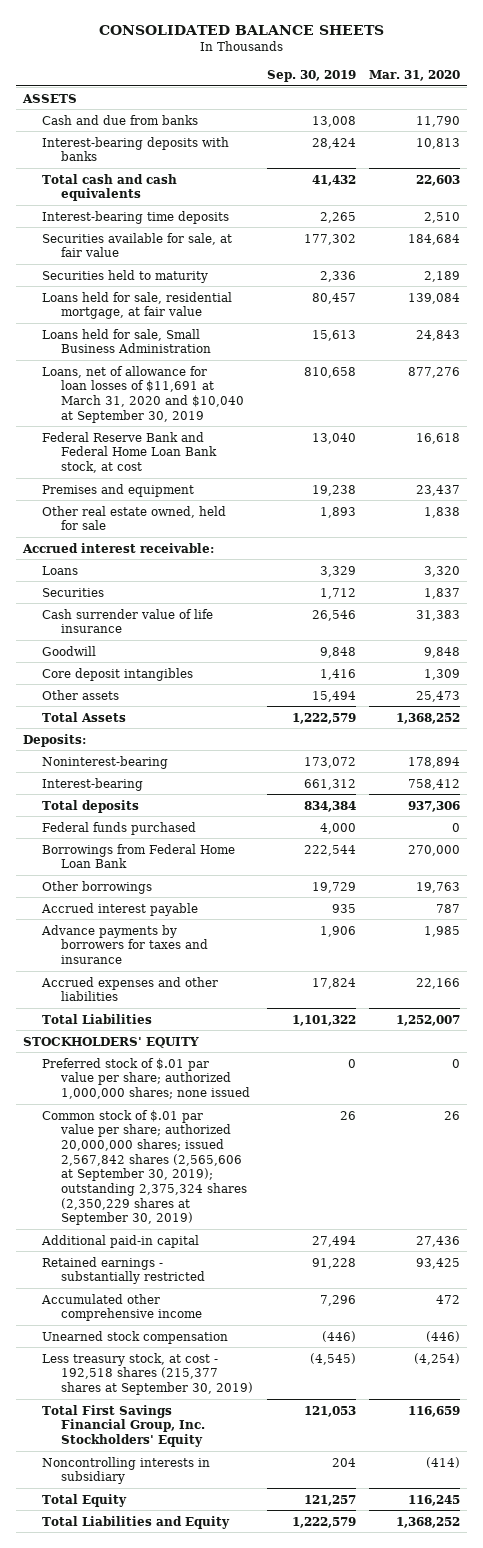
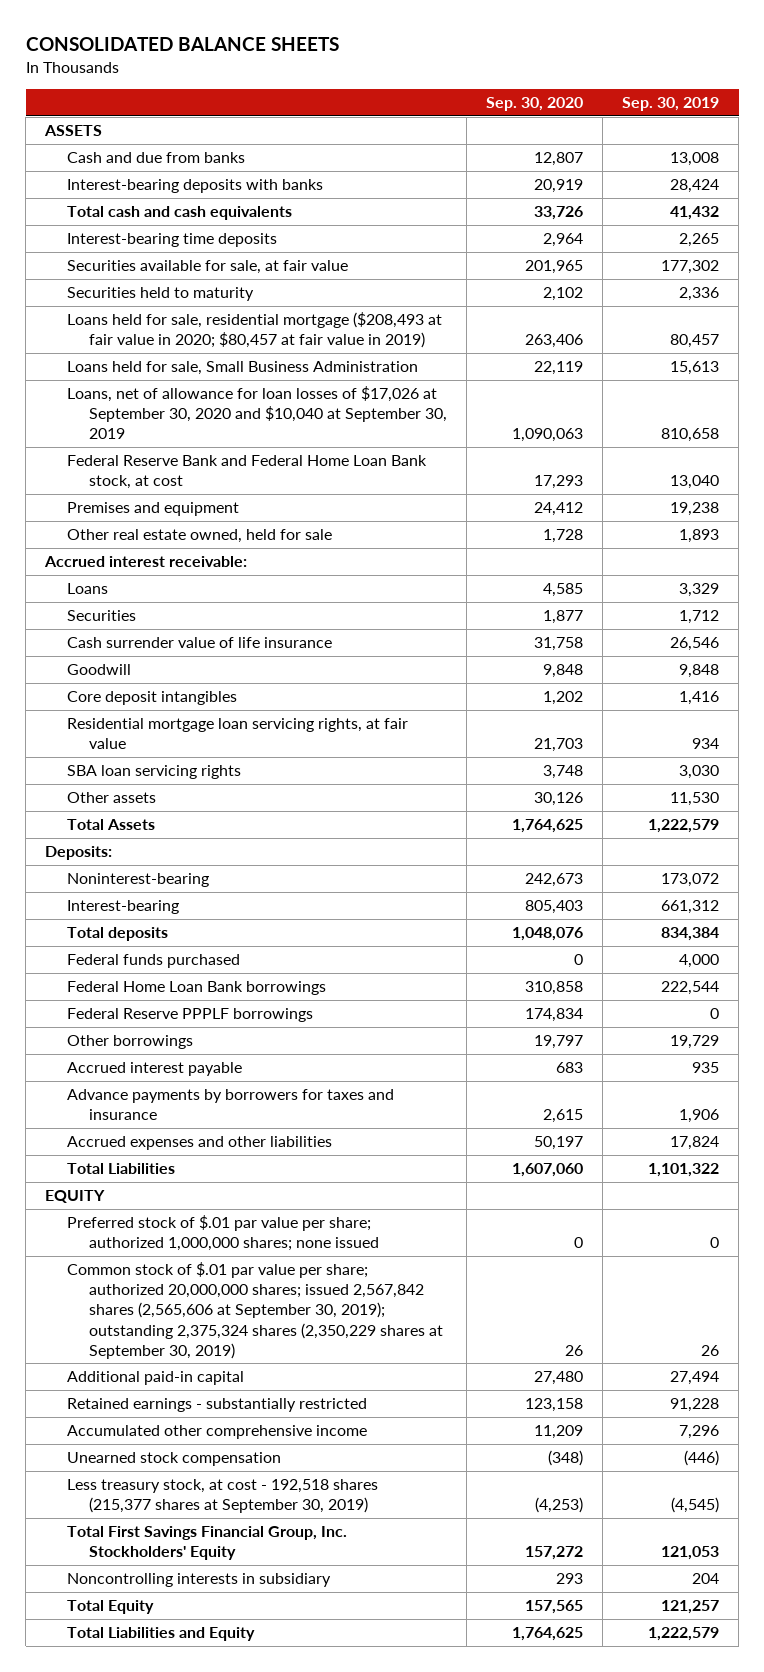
- | Sep. 30, 2019 | Mar. 31, 2020
+ | Sep. 30, 2020 | Sep. 30, 2019
- Loans held for sale, residential mortgage, at fair value | 80,457 | 139,084
+ Loans held for sale, residential mortgage ($208,493 at fair value in 2020; $80,457 at fair value in 2019) | 263,406 | 80,457
- Loans, net of allowance for loan losses of $11,691 at March 31, 2020 and $10,040 at September 30, 2019 | 810,658 | 877,276
+ Loans, net of allowance for loan losses of $17,026 at September 30, 2020 and $10,040 at September 30, 2019 | 1,090,063 | 810,658
- Other assets | 15,494 | 25,473
+ Residential mortgage loan servicing rights, at fair value | 21,703 | 934
+ SBA loan servicing rights | 3,748 | 3,030
+ Other assets | 30,126 | 11,530
- Borrowings from Federal Home Loan Bank | 222,544 | 270,000
+ Federal Home Loan Bank borrowings | 310,858 | 222,544
+ Federal Reserve PPPLF borrowings | 174,834 | 0
- STOCKHOLDERS' EQUITY
+ EQUITY

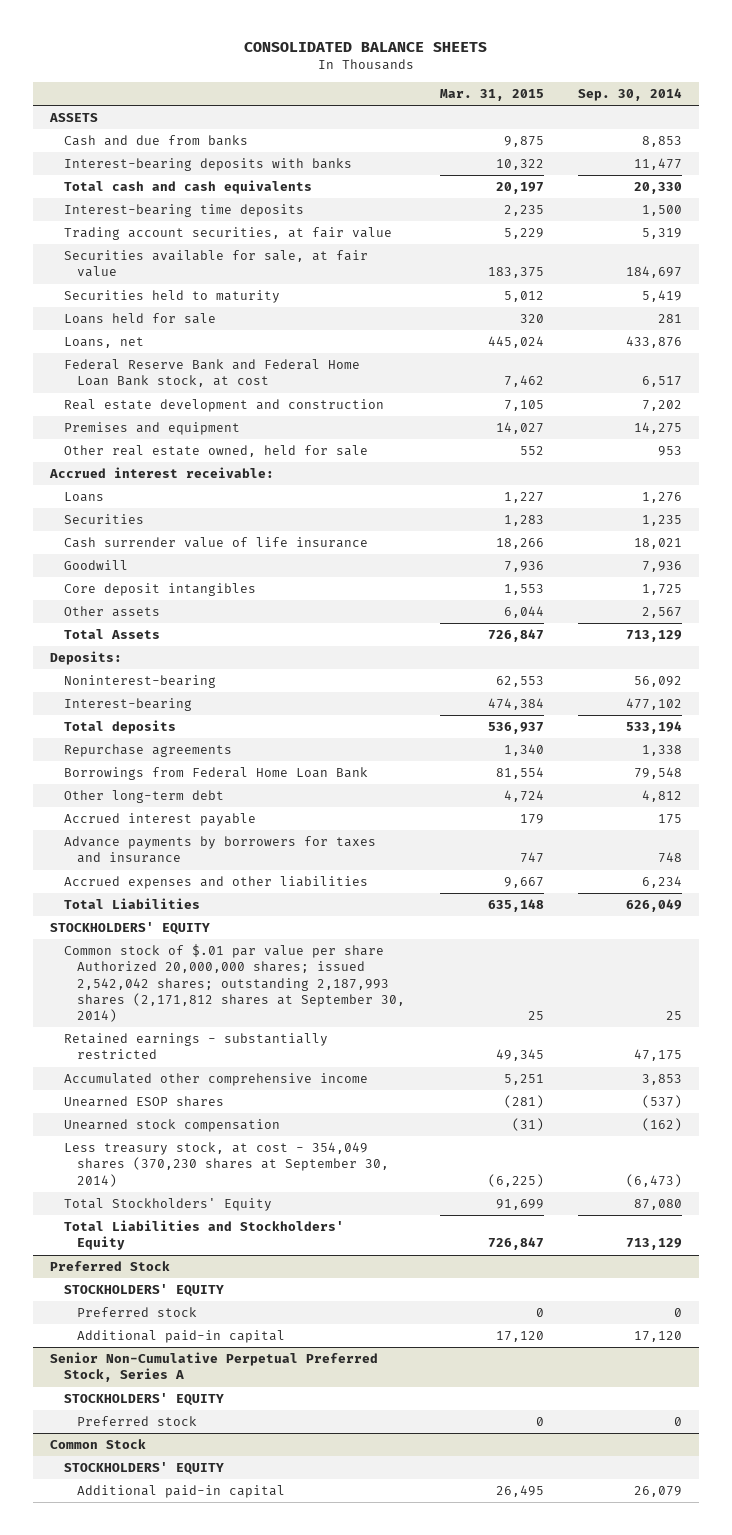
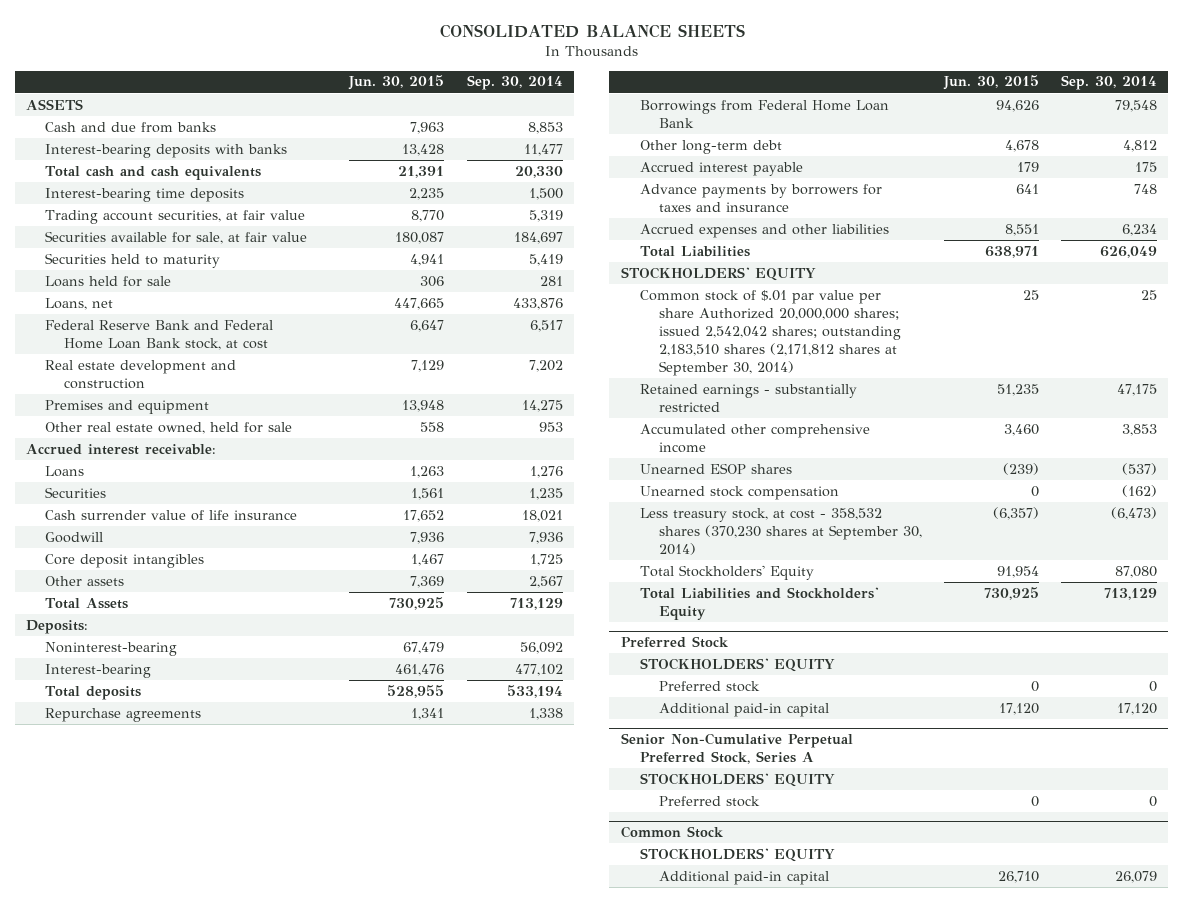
- | Mar. 31, 2015 | Sep. 30, 2014
+ | Jun. 30, 2015 | Sep. 30, 2014
- Common stock of $.01 par value per share Authorized 20,000,000 shares; issued 2,542,042 shares; outstanding 2,187,993 shares (2,171,812 shares at September 30, 2014) | 25 | 25
+ Common stock of $.01 par value per share Authorized 20,000,000 shares; issued 2,542,042 shares; outstanding 2,183,510 shares (2,171,812 shares at September 30, 2014) | 25 | 25
- Less treasury stock, at cost - 354,049 shares (370,230 shares at September 30, 2014) | (6,225) | (6,473)
+ Less treasury stock, at cost - 358,532 shares (370,230 shares at September 30, 2014) | (6,357) | (6,473)

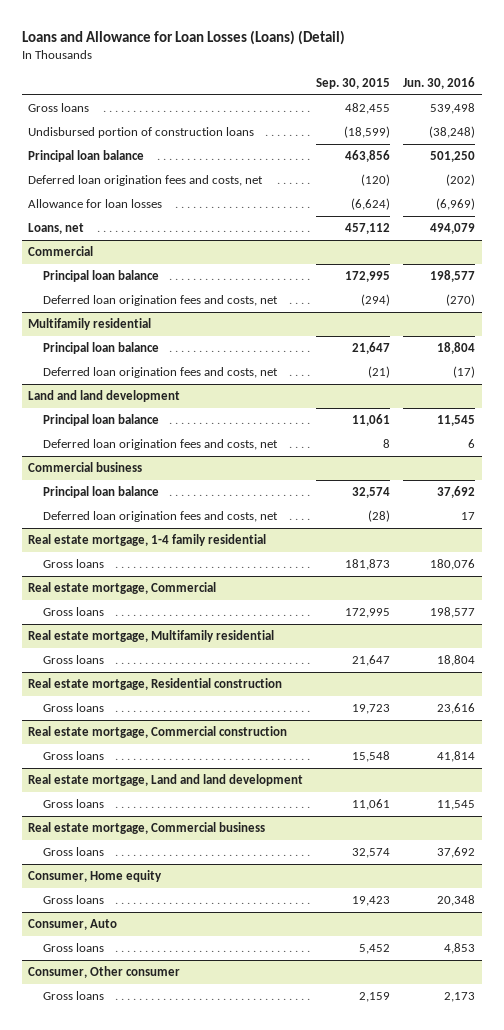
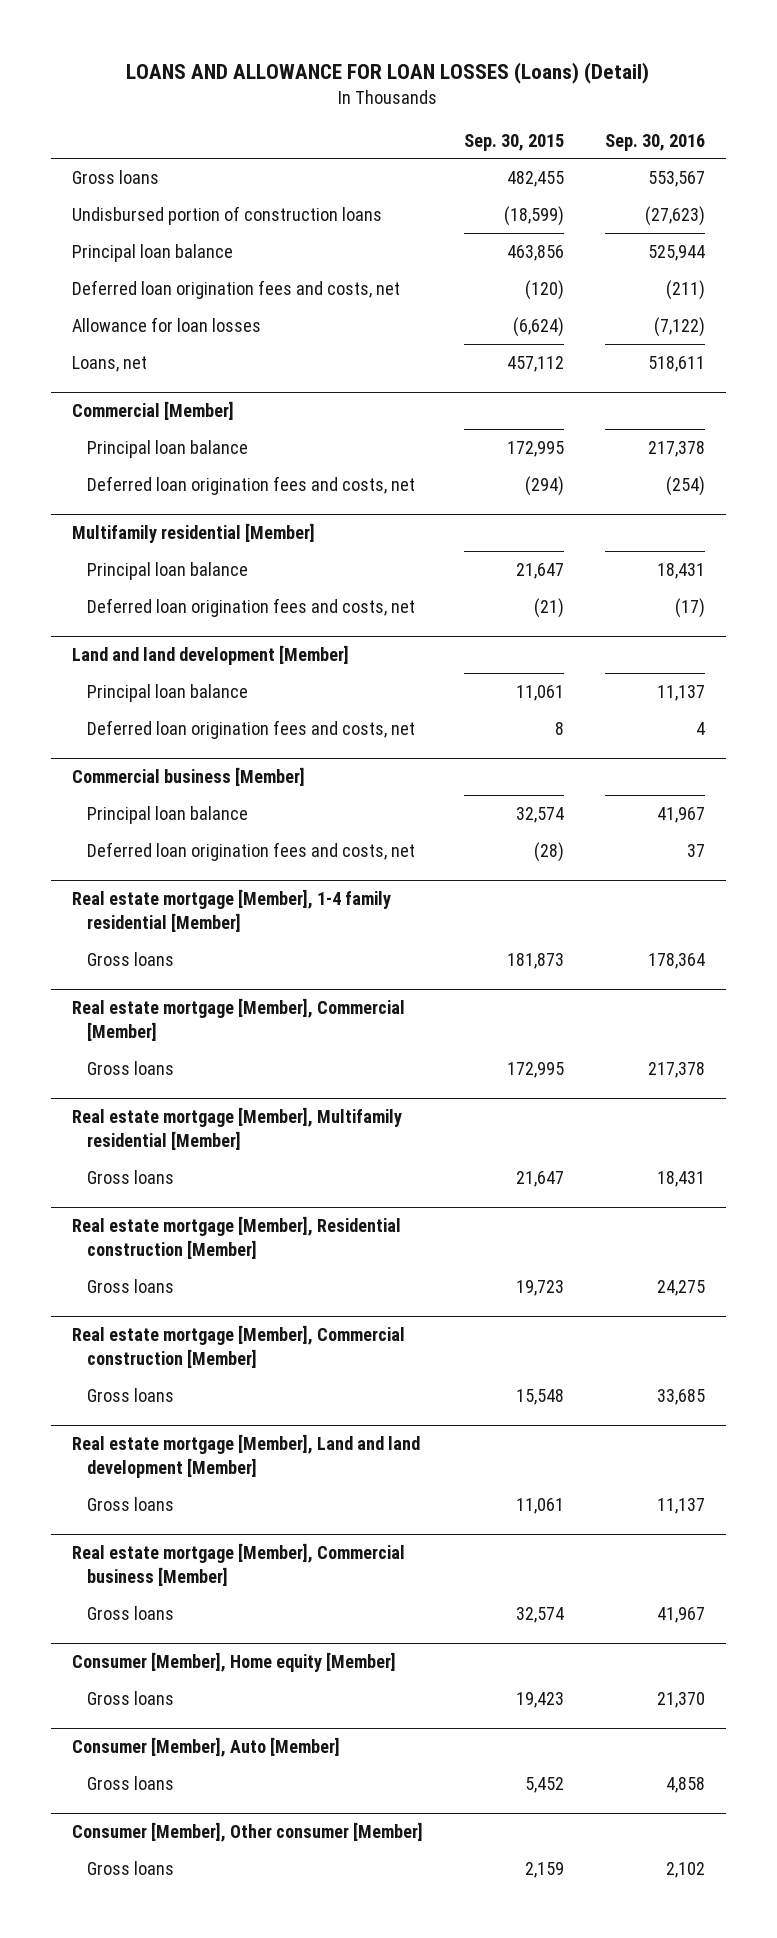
- Loans and Allowance for Loan Losses (Loans) (Detail)
+ LOANS AND ALLOWANCE FOR LOAN LOSSES (Loans) (Detail)
- | Sep. 30, 2015 | Jun. 30, 2016
+ | Sep. 30, 2015 | Sep. 30, 2016
- Commercial
+ Commercial [Member]
- Multifamily residential
+ Multifamily residential [Member]
- Land and land development
+ Land and land development [Member]
- Commercial business
+ Commercial business [Member]
- Real estate mortgage, 1-4 family residential
+ Real estate mortgage [Member], 1-4 family residential [Member]
- Real estate mortgage, Commercial
+ Real estate mortgage [Member], Commercial [Member]
- Real estate mortgage, Multifamily residential
+ Real estate mortgage [Member], Multifamily residential [Member]
- Real estate mortgage, Residential construction
+ Real estate mortgage [Member], Residential construction [Member]
- Real estate mortgage, Commercial construction
+ Real estate mortgage [Member], Commercial construction [Member]
- Real estate mortgage, Land and land development
+ Real estate mortgage [Member], Land and land development [Member]
- Real estate mortgage, Commercial business
+ Real estate mortgage [Member], Commercial business [Member]
- Consumer, Home equity
+ Consumer [Member], Home equity [Member]
- Consumer, Auto
+ Consumer [Member], Auto [Member]
- Consumer, Other consumer
+ Consumer [Member], Other consumer [Member]

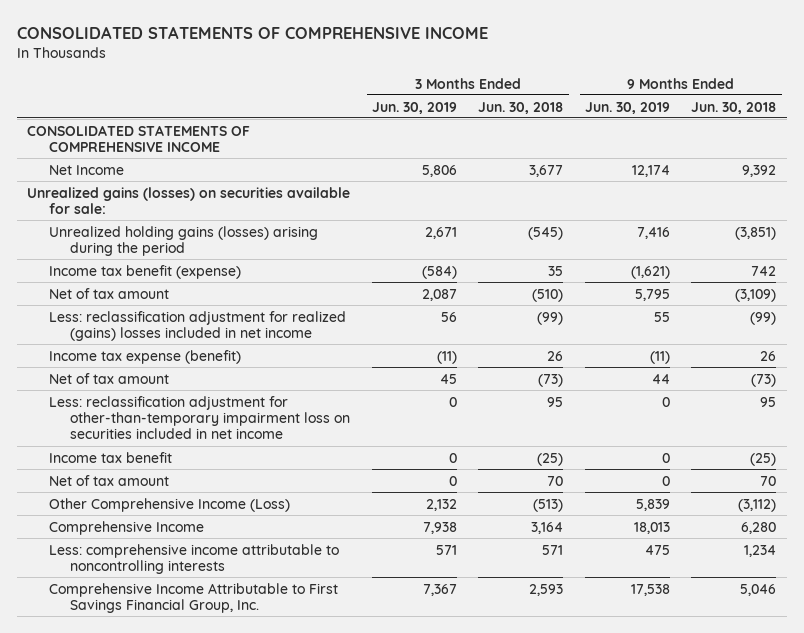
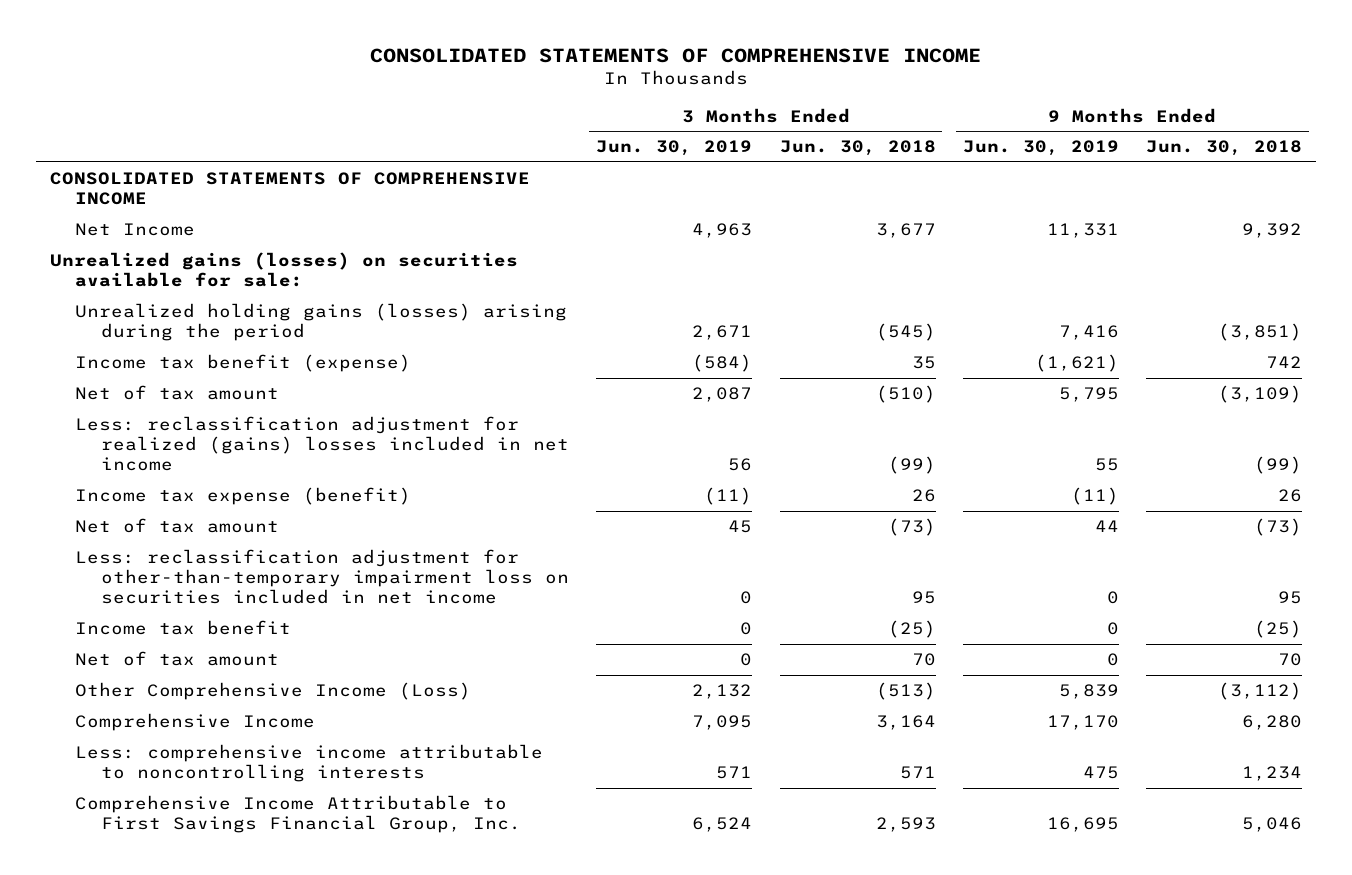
- Net Income | 5,806 | 3,677 | 12,174 | 9,392
+ Net Income | 4,963 | 3,677 | 11,331 | 9,392
- Comprehensive Income | 7,938 | 3,164 | 18,013 | 6,280
+ Comprehensive Income | 7,095 | 3,164 | 17,170 | 6,280
- Comprehensive Income Attributable to First Savings Financial Group, Inc. | 7,367 | 2,593 | 17,538 | 5,046
+ Comprehensive Income Attributable to First Savings Financial Group, Inc. | 6,524 | 2,593 | 16,695 | 5,046

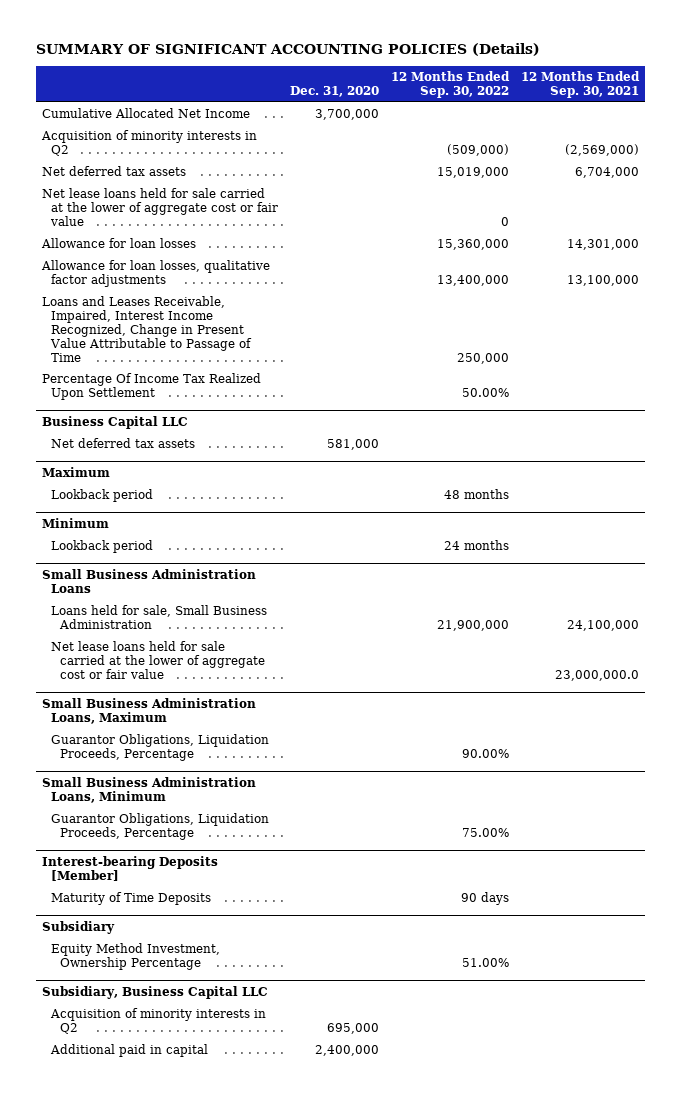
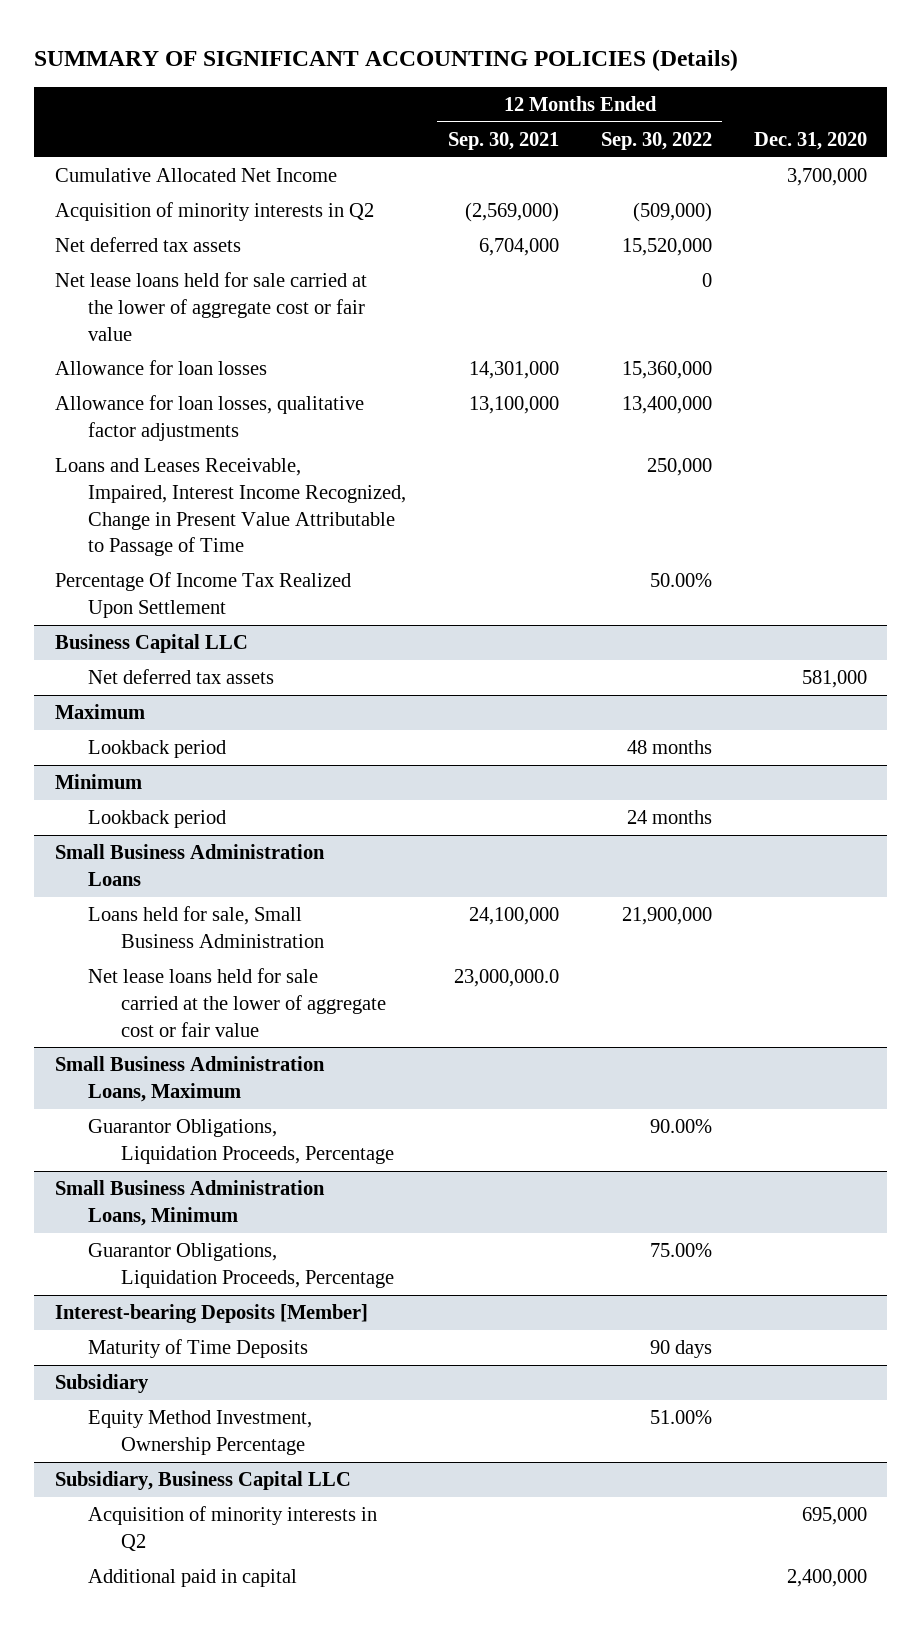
- | Dec. 31, 2020 | 12 Months Ended Sep. 30, 2022 | 12 Months Ended Sep. 30, 2021
+ | 12 Months Ended Sep. 30, 2021 | 12 Months Ended Sep. 30, 2022 | Dec. 31, 2020
- Net deferred tax assets | | 15,019,000 | 6,704,000
+ Net deferred tax assets | 6,704,000 | 15,520,000 |

